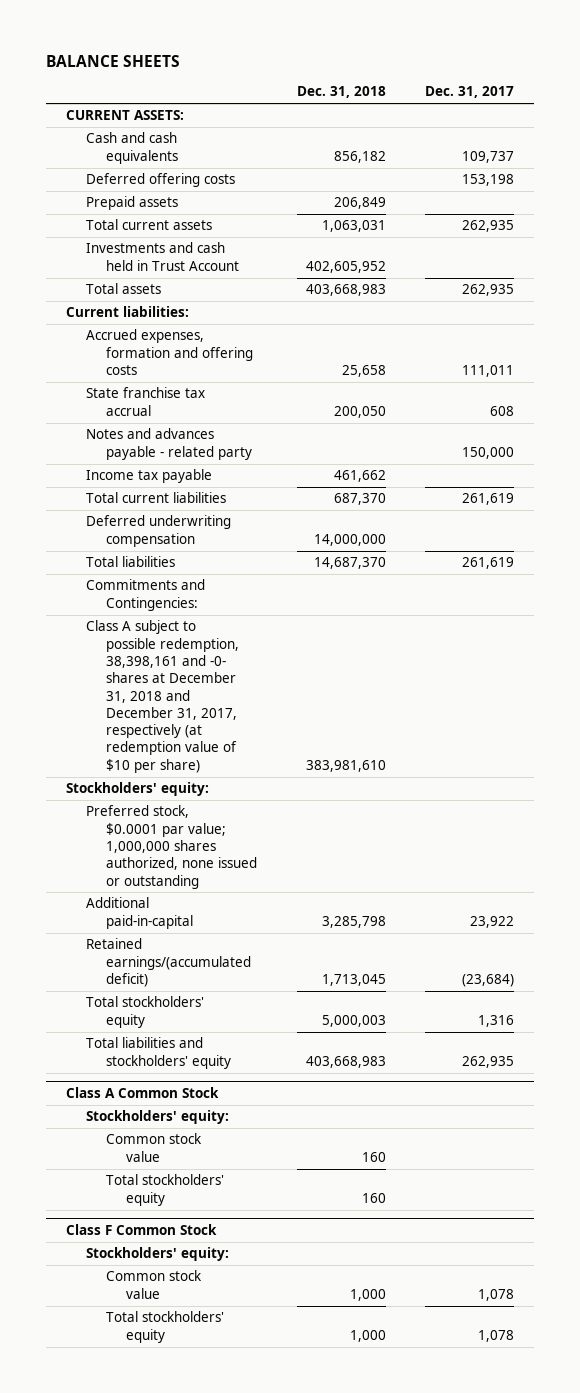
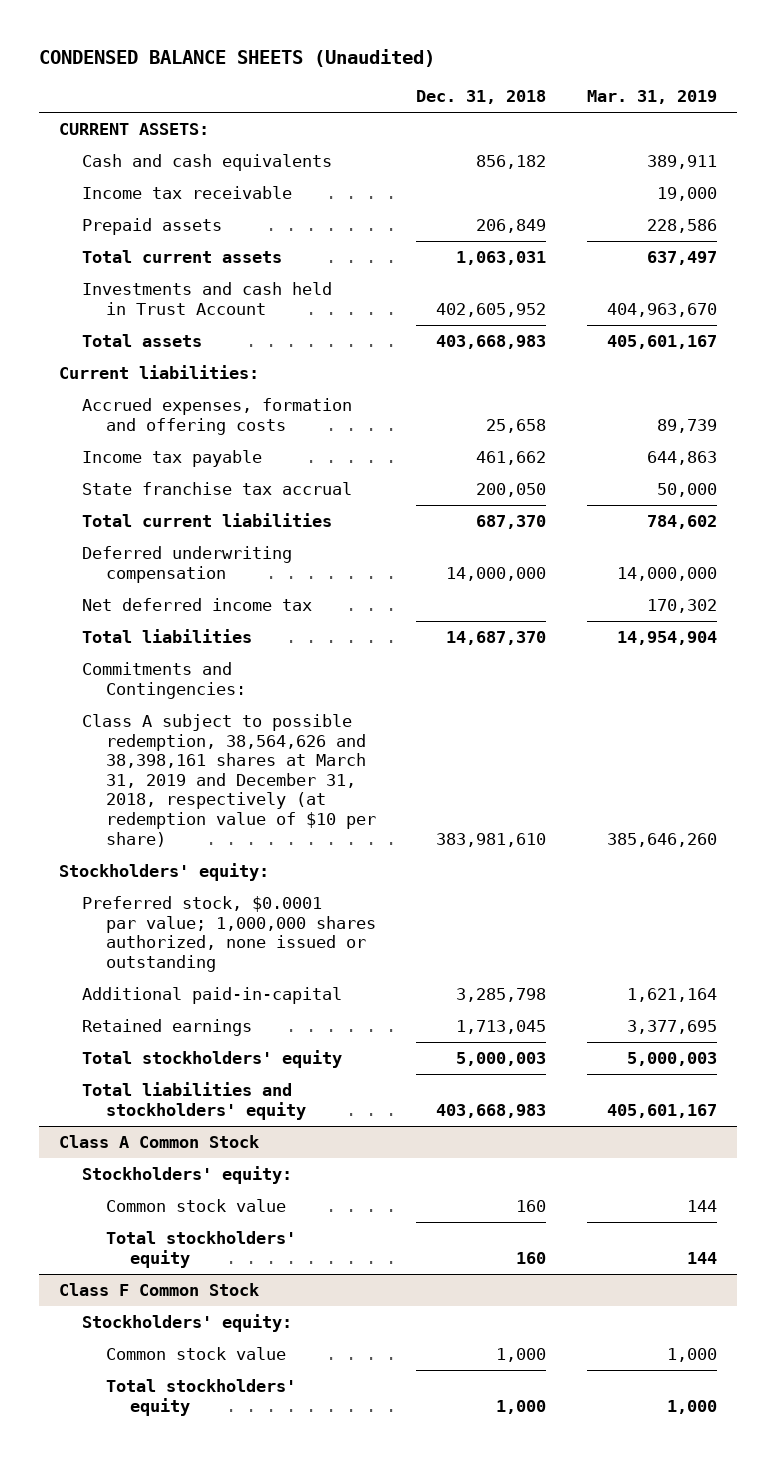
- BALANCE SHEETS
+ CONDENSED BALANCE SHEETS (Unaudited)
- | Dec. 31, 2018 | Dec. 31, 2017
+ | Dec. 31, 2018 | Mar. 31, 2019
- Deferred offering costs | | 153,198
+ Income tax receivable | | 19,000
- Notes and advances payable - related party | | 150,000
moved down: State franchise tax accrual | 200,050 | 50,000
+ Net deferred income tax | | 170,302
- Class A subject to possible redemption, 38,398,161 and -0- shares at December 31, 2018 and December 31, 2017, respectively (at redemption value of $10 per share) | 383,981,610 |
+ Class A subject to possible redemption, 38,564,626 and 38,398,161 shares at March 31, 2019 and December 31, 2018, respectively (at redemption value of $10 per share) | 383,981,610 | 385,646,260
- Retained earnings/(accumulated deficit) | 1,713,045 | (23,684)
+ Retained earnings | 1,713,045 | 3,377,695

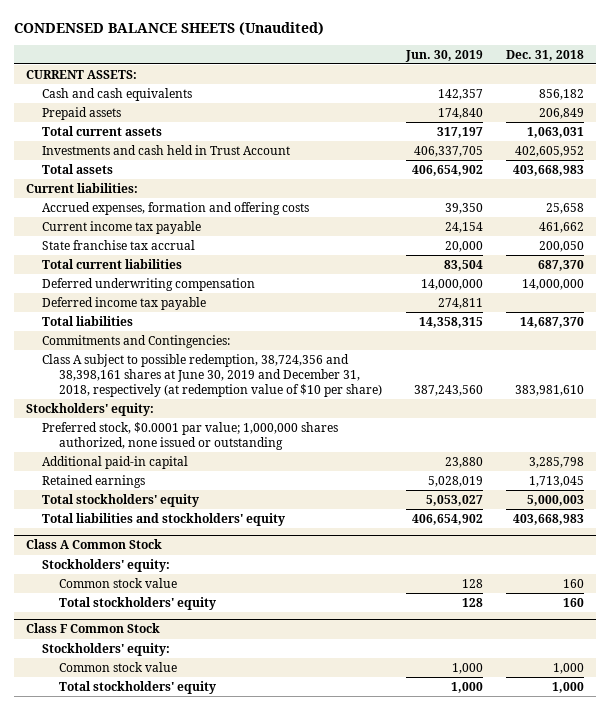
- | Dec. 31, 2018 | Mar. 31, 2019
+ | Jun. 30, 2019 | Dec. 31, 2018
- Income tax receivable | | 19,000
- Income tax payable | 461,662 | 644,863
+ Current income tax payable | 24,154 | 461,662
- Net deferred income tax | | 170,302
+ Deferred income tax payable | 274,811 |
- Class A subject to possible redemption, 38,564,626 and 38,398,161 shares at March 31, 2019 and December 31, 2018, respectively (at redemption value of $10 per share) | 383,981,610 | 385,646,260
+ Class A subject to possible redemption, 38,724,356 and 38,398,161 shares at June 30, 2019 and December 31, 2018, respectively (at redemption value of $10 per share) | 387,243,560 | 383,981,610
- Additional paid-in-capital | 3,285,798 | 1,621,164
+ Additional paid-in capital | 23,880 | 3,285,798

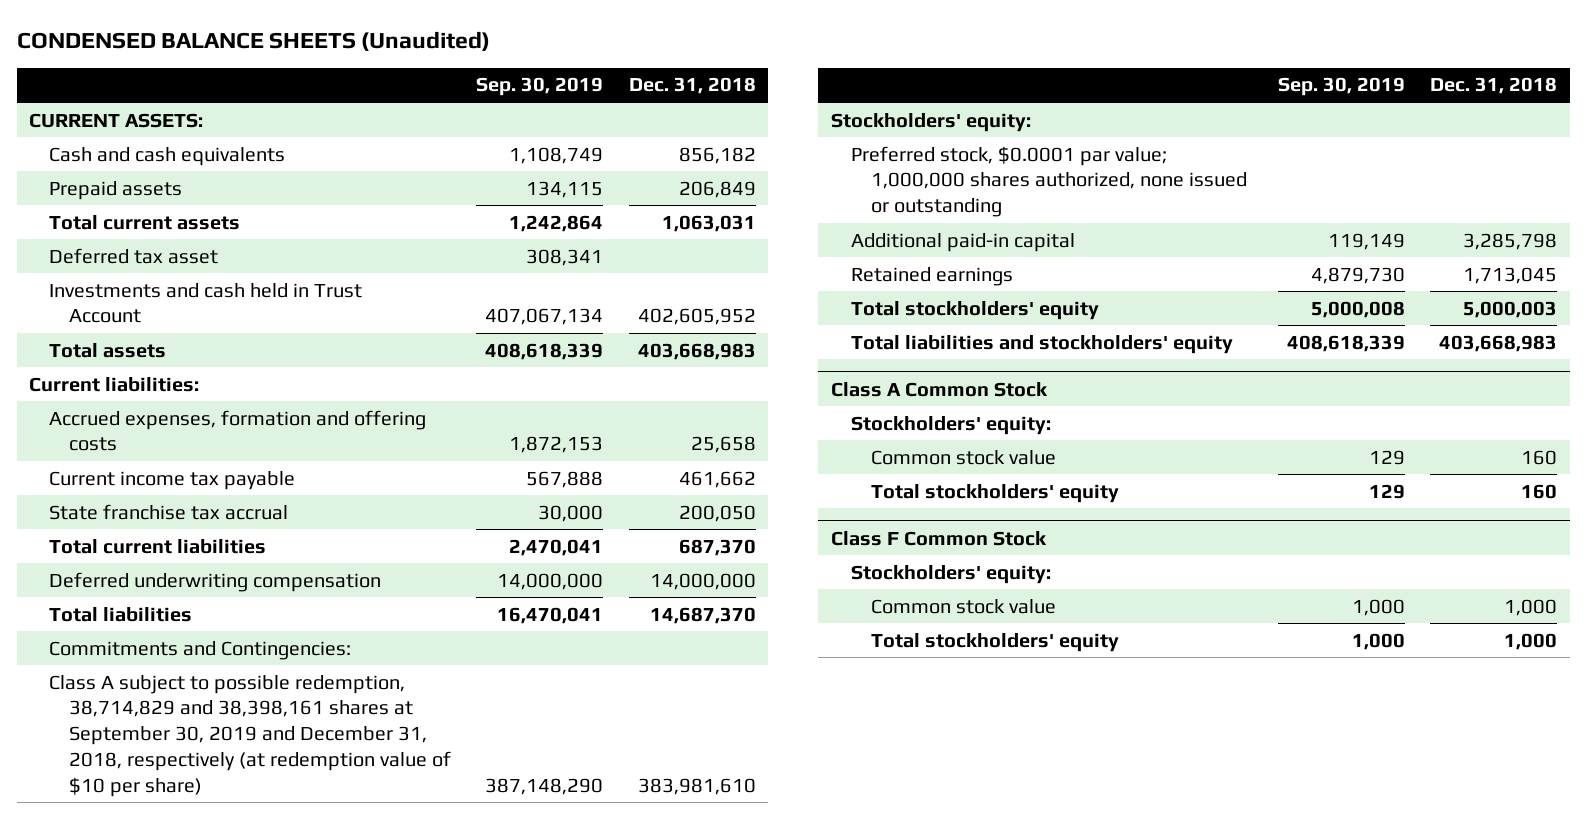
- | Jun. 30, 2019 | Dec. 31, 2018
+ | Sep. 30, 2019 | Dec. 31, 2018
+ Deferred tax asset | 308,341 |
- Deferred income tax payable | 274,811 |
- Class A subject to possible redemption, 38,724,356 and 38,398,161 shares at June 30, 2019 and December 31, 2018, respectively (at redemption value of $10 per share) | 387,243,560 | 383,981,610
+ Class A subject to possible redemption, 38,714,829 and 38,398,161 shares at September 30, 2019 and December 31, 2018, respectively (at redemption value of $10 per share) | 387,148,290 | 383,981,610

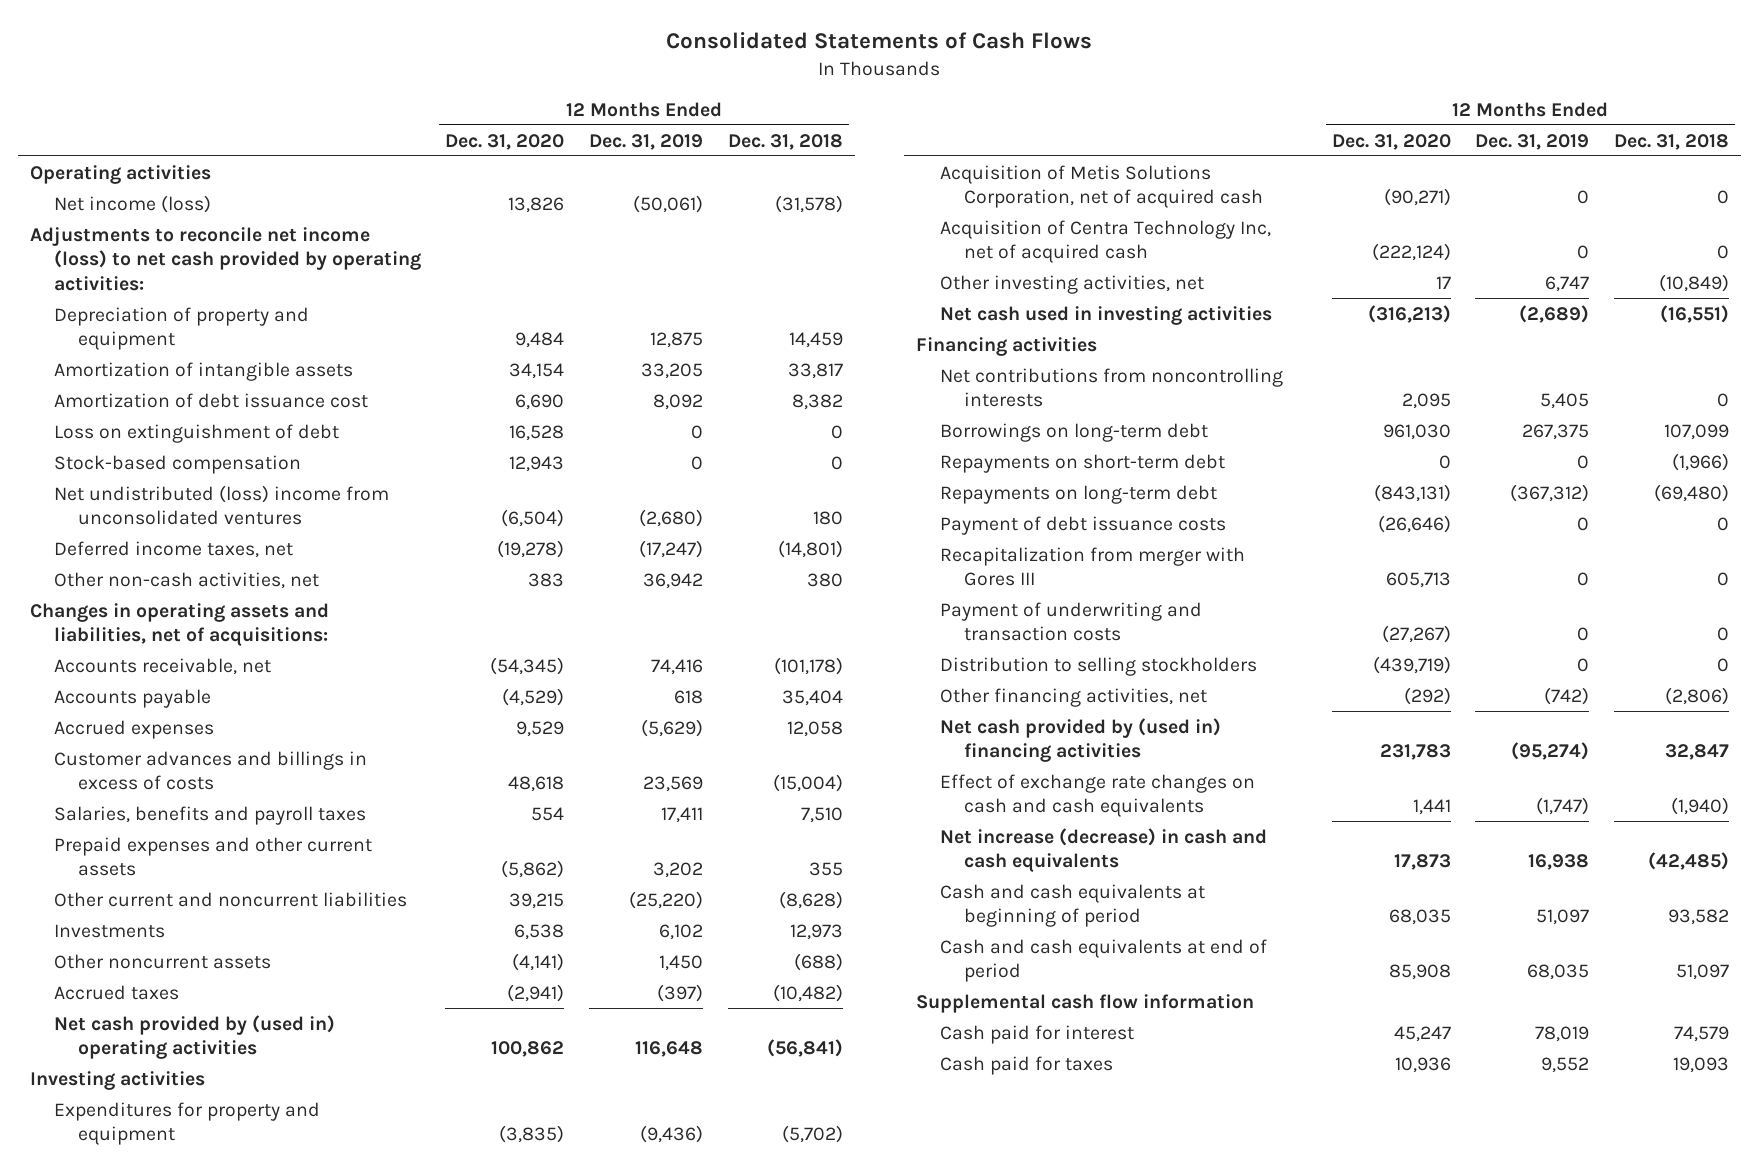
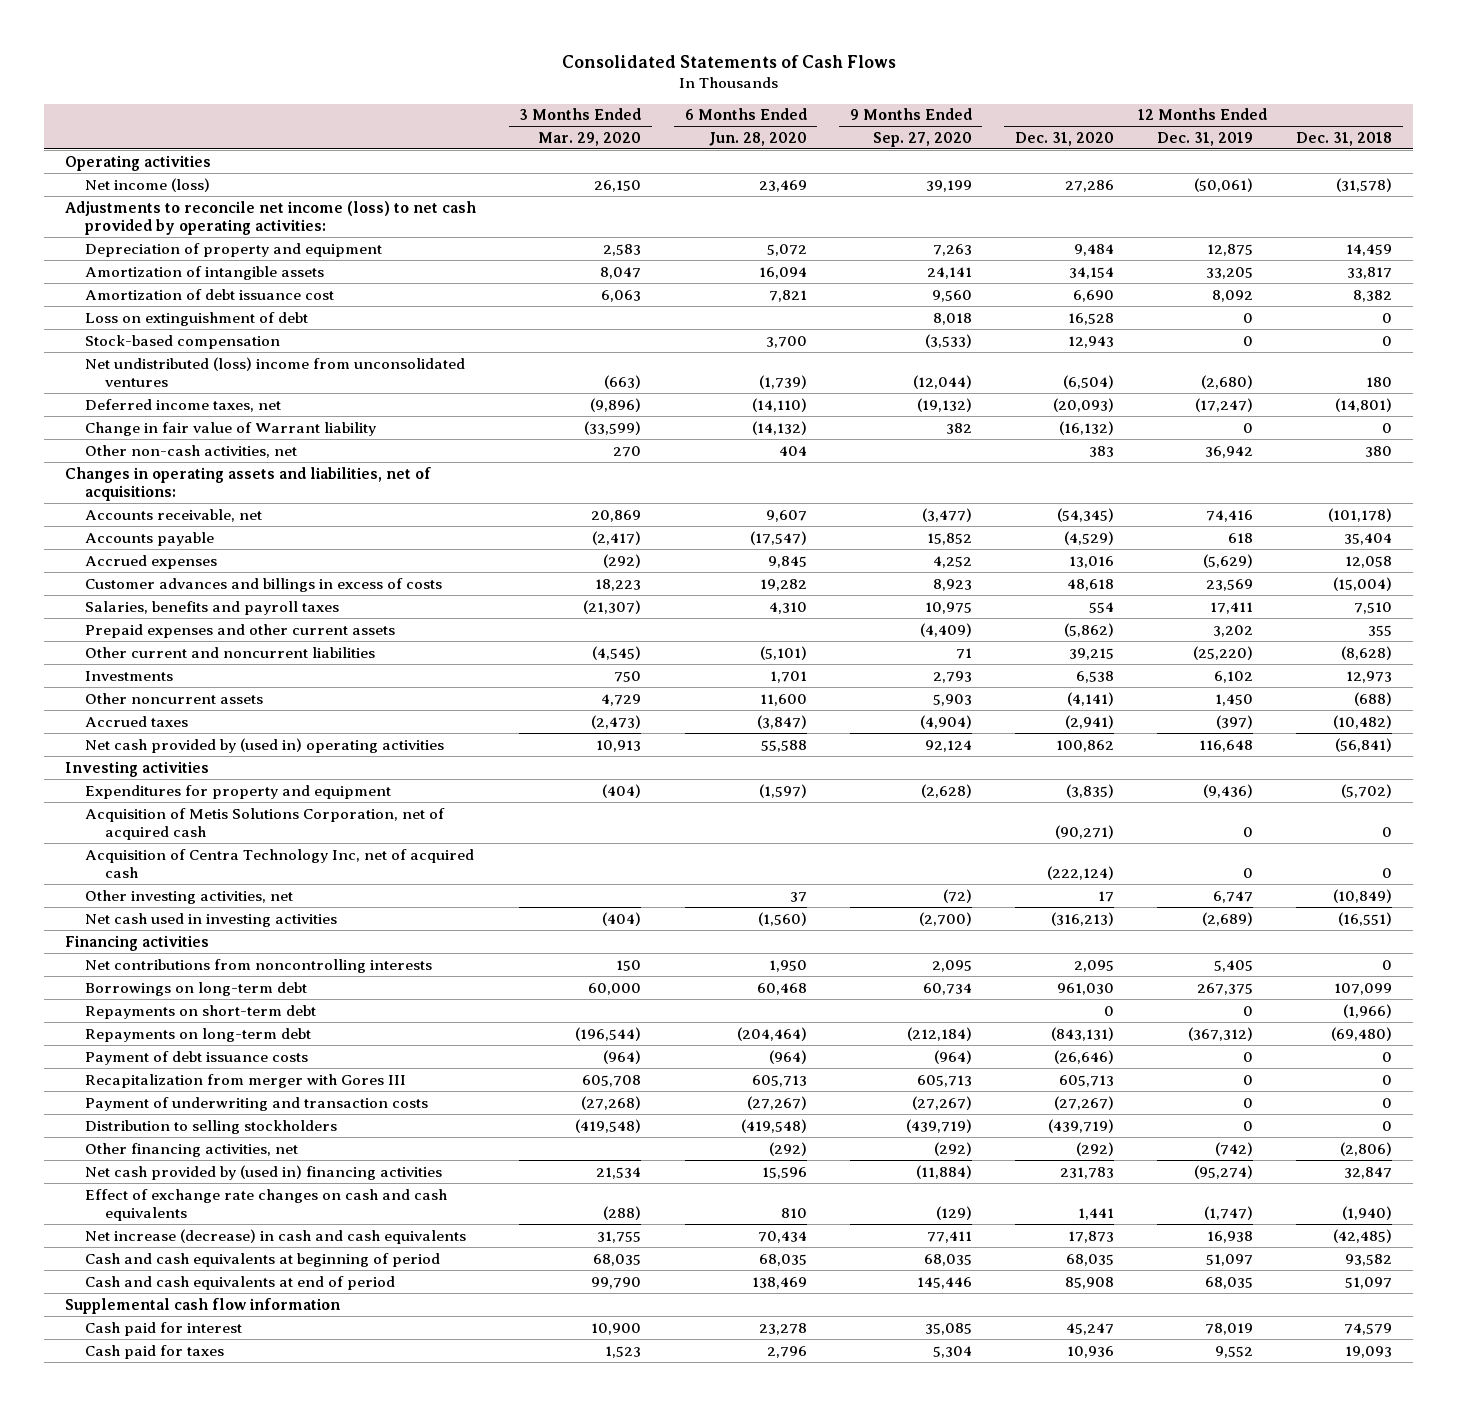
- | 12 Months Ended Dec. 31, 2020 | 12 Months Ended Dec. 31, 2019 | 12 Months Ended Dec. 31, 2018
+ | 3 Months Ended Mar. 29, 2020 | 6 Months Ended Jun. 28, 2020 | 9 Months Ended Sep. 27, 2020 | 12 Months Ended Dec. 31, 2020 | 12 Months Ended Dec. 31, 2019 | 12 Months Ended Dec. 31, 2018
- Net income (loss) | 13,826 | (50,061) | (31,578)
+ Net income (loss) | 26,150 | 23,469 | 39,199 | 27,286 | (50,061) | (31,578)
- Deferred income taxes, net | (19,278) | (17,247) | (14,801)
+ Deferred income taxes, net | (9,896) | (14,110) | (19,132) | (20,093) | (17,247) | (14,801)
+ Change in fair value of Warrant liability | (33,599) | (14,132) | 382 | (16,132) | 0 | 0
- Accrued expenses | 9,529 | (5,629) | 12,058
+ Accrued expenses | (292) | 9,845 | 4,252 | 13,016 | (5,629) | 12,058

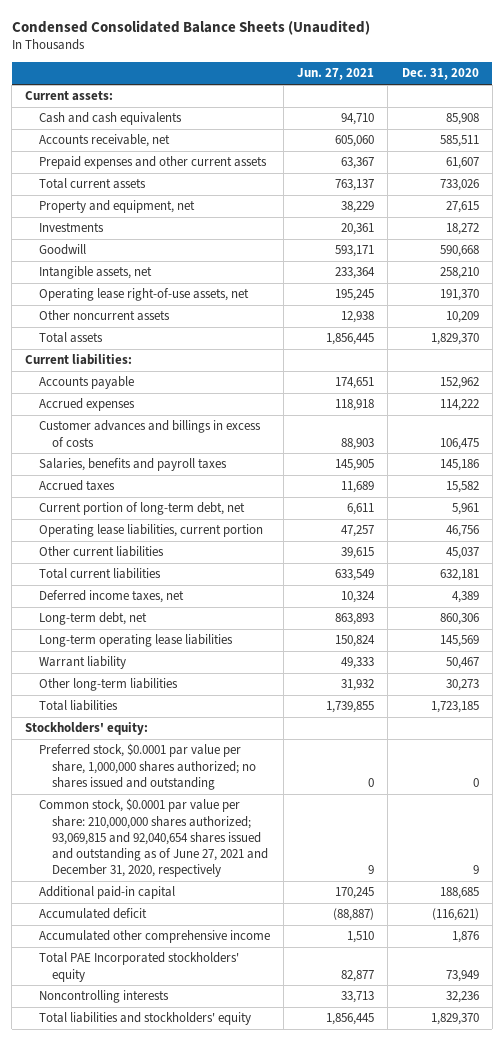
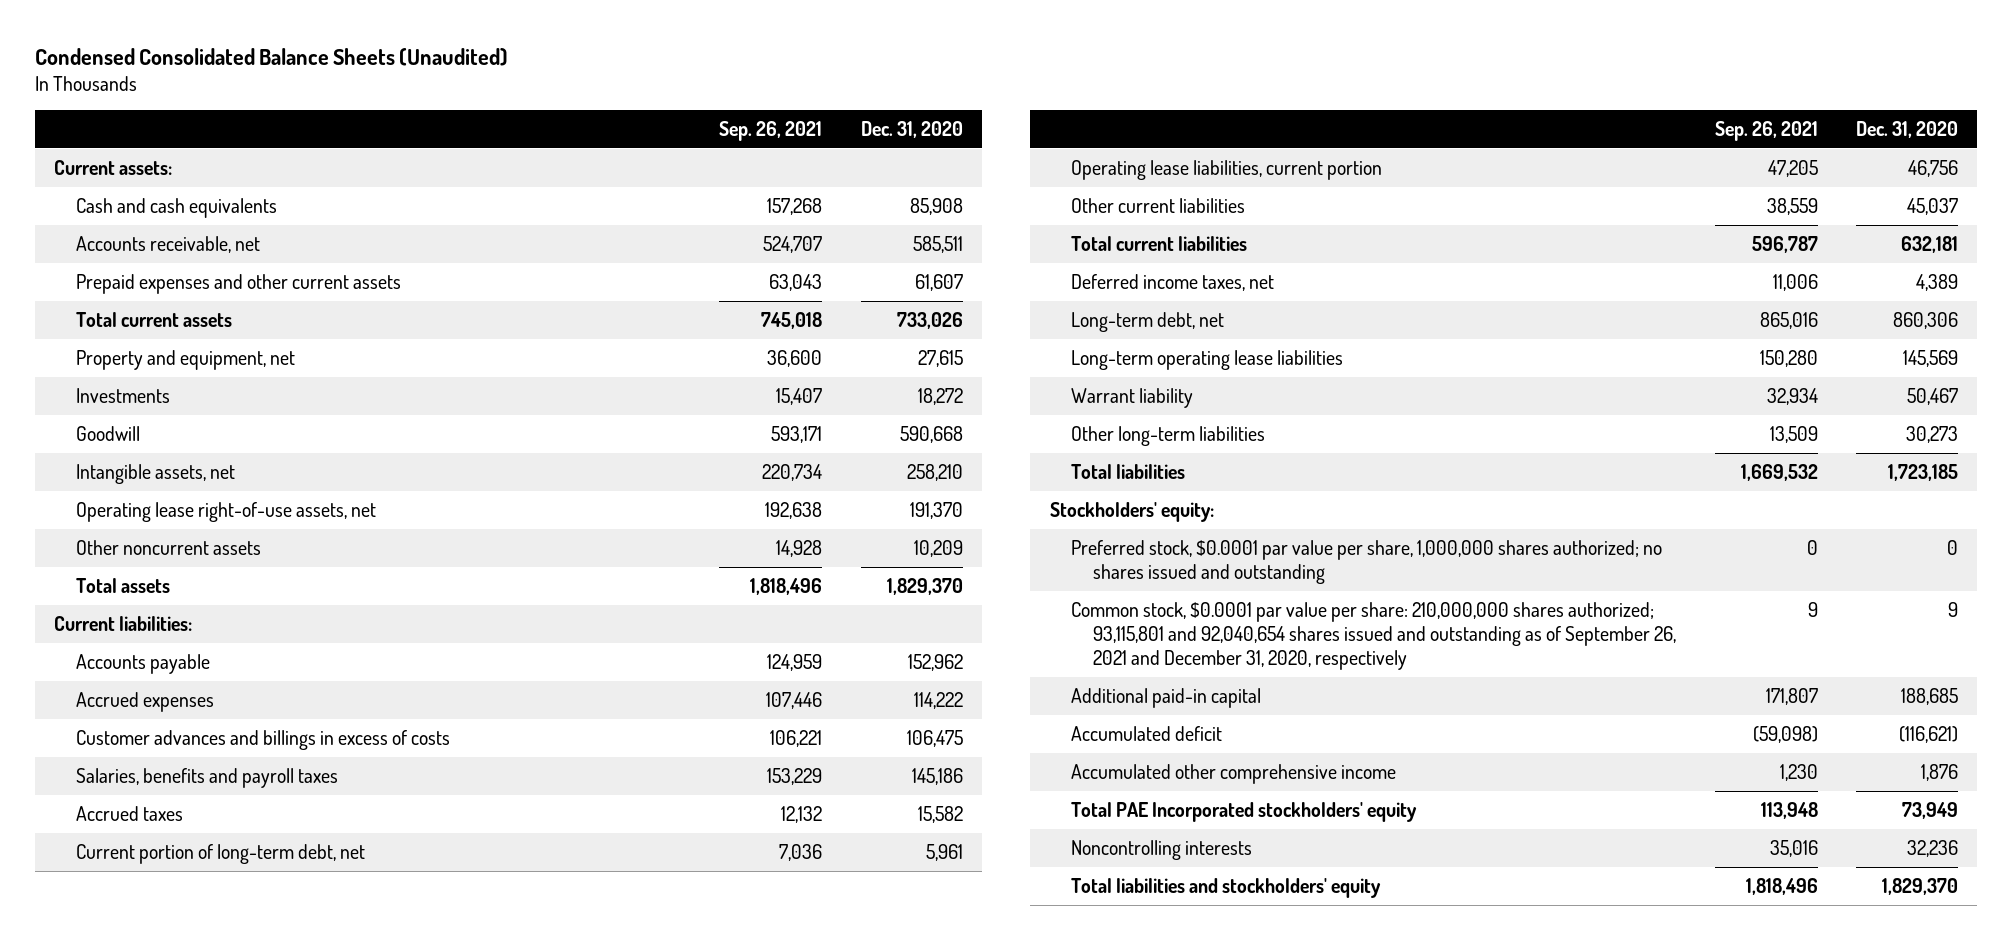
- | Jun. 27, 2021 | Dec. 31, 2020
+ | Sep. 26, 2021 | Dec. 31, 2020
- Common stock, $0.0001 par value per share: 210,000,000 shares authorized; 93,069,815 and 92,040,654 shares issued and outstanding as of June 27, 2021 and December 31, 2020, respectively | 9 | 9
+ Common stock, $0.0001 par value per share: 210,000,000 shares authorized; 93,115,801 and 92,040,654 shares issued and outstanding as of September 26, 2021 and December 31, 2020, respectively | 9 | 9

